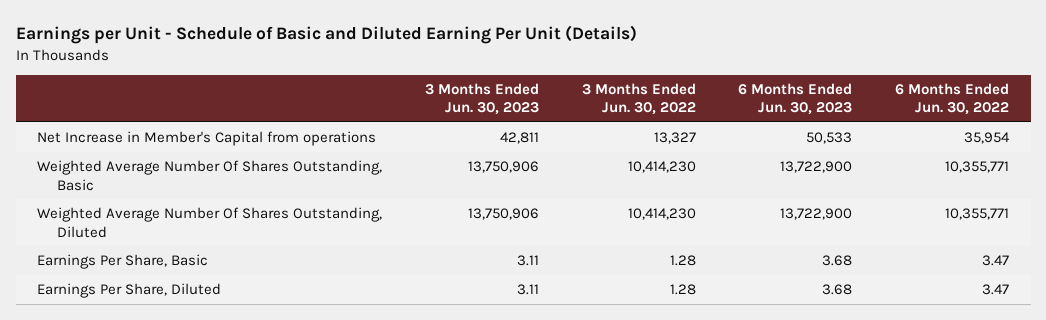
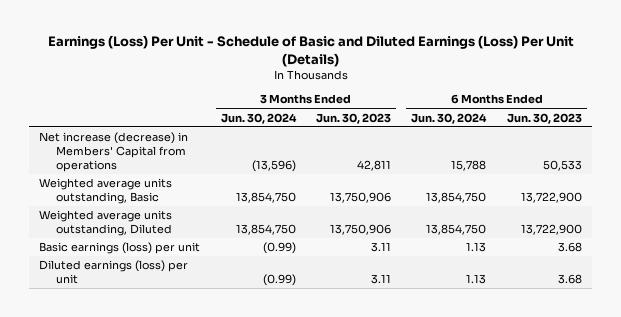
- Earnings per Unit - Schedule of Basic and Diluted Earning Per Unit (Details)
+ Earnings (Loss) Per Unit - Schedule of Basic and Diluted Earnings (Loss) Per Unit (Details)
- | 3 Months Ended Jun. 30, 2023 | 3 Months Ended Jun. 30, 2022 | 6 Months Ended Jun. 30, 2023 | 6 Months Ended Jun. 30, 2022
+ | 3 Months Ended Jun. 30, 2024 | 3 Months Ended Jun. 30, 2023 | 6 Months Ended Jun. 30, 2024 | 6 Months Ended Jun. 30, 2023
- Net Increase in Member's Capital from operations | 42,811 | 13,327 | 50,533 | 35,954
- Weighted Average Number Of Shares Outstanding, Basic | 13,750,906 | 10,414,230 | 13,722,900 | 10,355,771
- Weighted Average Number Of Shares Outstanding, Diluted | 13,750,906 | 10,414,230 | 13,722,900 | 10,355,771
- Earnings Per Share, Basic | 3.11 | 1.28 | 3.68 | 3.47
- Earnings Per Share, Diluted | 3.11 | 1.28 | 3.68 | 3.47
+ Net increase (decrease) in Members' Capital from operations | (13,596) | 42,811 | 15,788 | 50,533
+ Weighted average units outstanding, Basic | 13,854,750 | 13,750,906 | 13,854,750 | 13,722,900
+ Weighted average units outstanding, Diluted | 13,854,750 | 13,750,906 | 13,854,750 | 13,722,900
+ Basic earnings (loss) per unit | (0.99) | 3.11 | 1.13 | 3.68
+ Diluted earnings (loss) per unit | (0.99) | 3.11 | 1.13 | 3.68

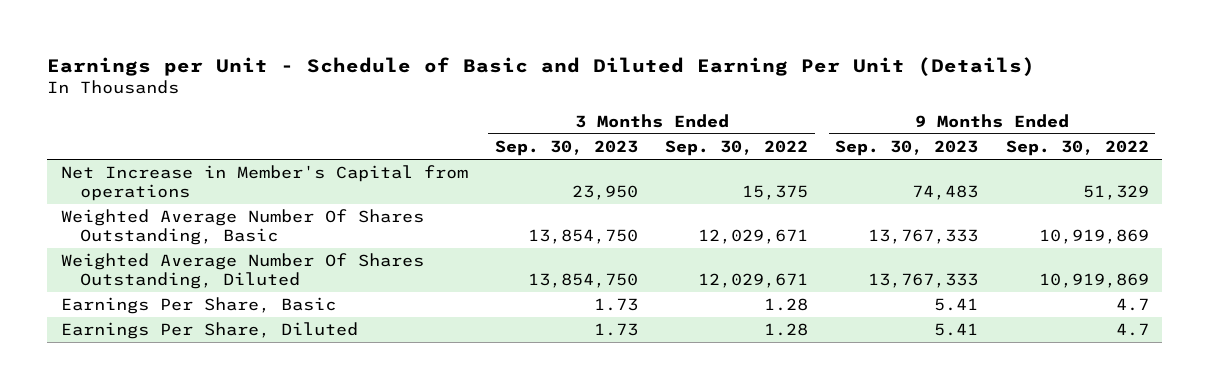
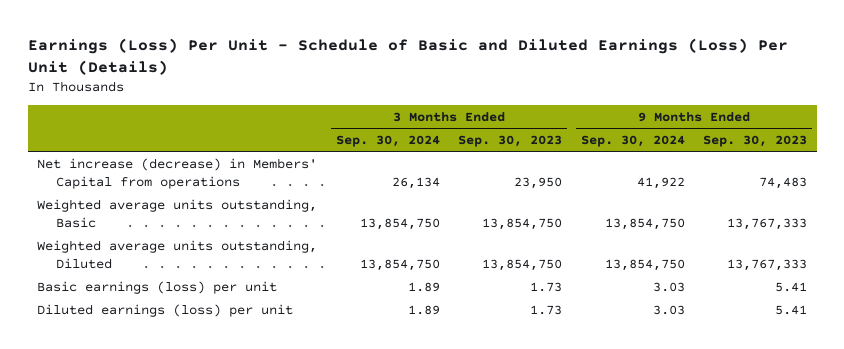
- Earnings per Unit - Schedule of Basic and Diluted Earning Per Unit (Details)
+ Earnings (Loss) Per Unit - Schedule of Basic and Diluted Earnings (Loss) Per Unit (Details)
- | 3 Months Ended Sep. 30, 2023 | 3 Months Ended Sep. 30, 2022 | 9 Months Ended Sep. 30, 2023 | 9 Months Ended Sep. 30, 2022
+ | 3 Months Ended Sep. 30, 2024 | 3 Months Ended Sep. 30, 2023 | 9 Months Ended Sep. 30, 2024 | 9 Months Ended Sep. 30, 2023
- Net Increase in Member's Capital from operations | 23,950 | 15,375 | 74,483 | 51,329
- Weighted Average Number Of Shares Outstanding, Basic | 13,854,750 | 12,029,671 | 13,767,333 | 10,919,869
- Weighted Average Number Of Shares Outstanding, Diluted | 13,854,750 | 12,029,671 | 13,767,333 | 10,919,869
- Earnings Per Share, Basic | 1.73 | 1.28 | 5.41 | 4.7
- Earnings Per Share, Diluted | 1.73 | 1.28 | 5.41 | 4.7
+ Net increase (decrease) in Members' Capital from operations | 26,134 | 23,950 | 41,922 | 74,483
+ Weighted average units outstanding, Basic | 13,854,750 | 13,854,750 | 13,854,750 | 13,767,333
+ Weighted average units outstanding, Diluted | 13,854,750 | 13,854,750 | 13,854,750 | 13,767,333
+ Basic earnings (loss) per unit | 1.89 | 1.73 | 3.03 | 5.41
+ Diluted earnings (loss) per unit | 1.89 | 1.73 | 3.03 | 5.41

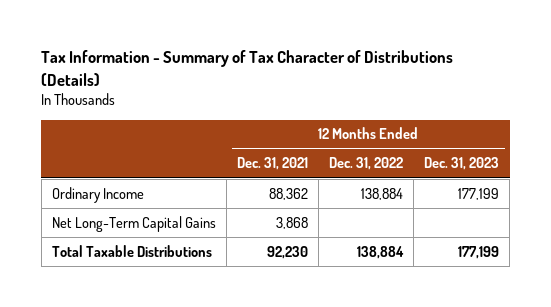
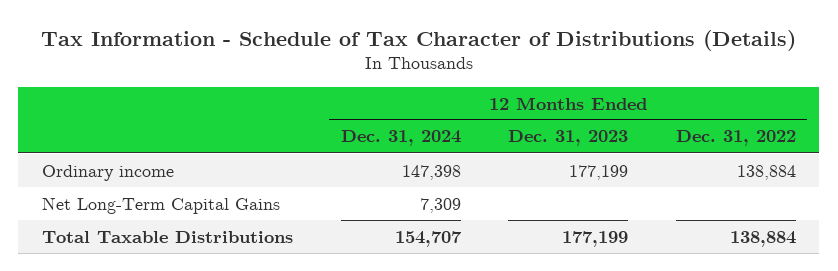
- Tax Information - Summary of Tax Character of Distributions (Details)
+ Tax Information - Schedule of Tax Character of Distributions (Details)
- | 12 Months Ended Dec. 31, 2021 | 12 Months Ended Dec. 31, 2022 | 12 Months Ended Dec. 31, 2023
+ | 12 Months Ended Dec. 31, 2024 | 12 Months Ended Dec. 31, 2023 | 12 Months Ended Dec. 31, 2022
- Ordinary Income | 88,362 | 138,884 | 177,199
+ Ordinary income | 147,398 | 177,199 | 138,884

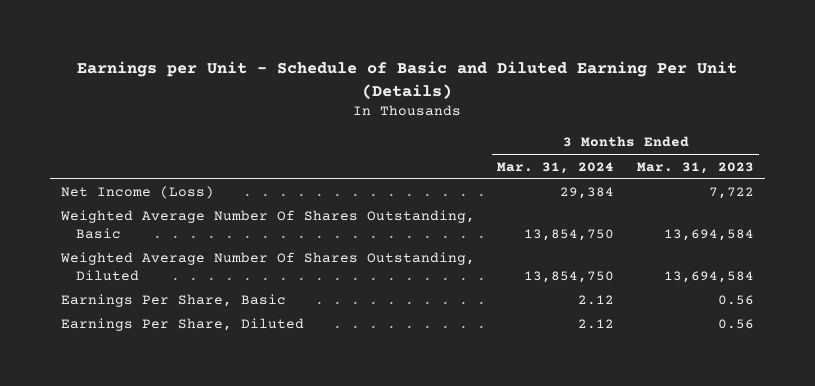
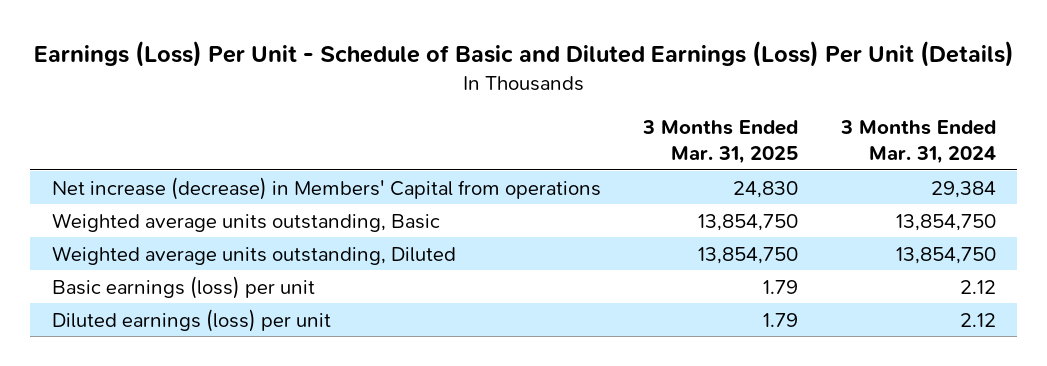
- Earnings per Unit - Schedule of Basic and Diluted Earning Per Unit (Details)
+ Earnings (Loss) Per Unit - Schedule of Basic and Diluted Earnings (Loss) Per Unit (Details)
- | 3 Months Ended Mar. 31, 2024 | 3 Months Ended Mar. 31, 2023
+ | 3 Months Ended Mar. 31, 2025 | 3 Months Ended Mar. 31, 2024
- Net Income (Loss) | 29,384 | 7,722
- Weighted Average Number Of Shares Outstanding, Basic | 13,854,750 | 13,694,584
- Weighted Average Number Of Shares Outstanding, Diluted | 13,854,750 | 13,694,584
- Earnings Per Share, Basic | 2.12 | 0.56
- Earnings Per Share, Diluted | 2.12 | 0.56
+ Net increase (decrease) in Members' Capital from operations | 24,830 | 29,384
+ Weighted average units outstanding, Basic | 13,854,750 | 13,854,750
+ Weighted average units outstanding, Diluted | 13,854,750 | 13,854,750
+ Basic earnings (loss) per unit | 1.79 | 2.12
+ Diluted earnings (loss) per unit | 1.79 | 2.12

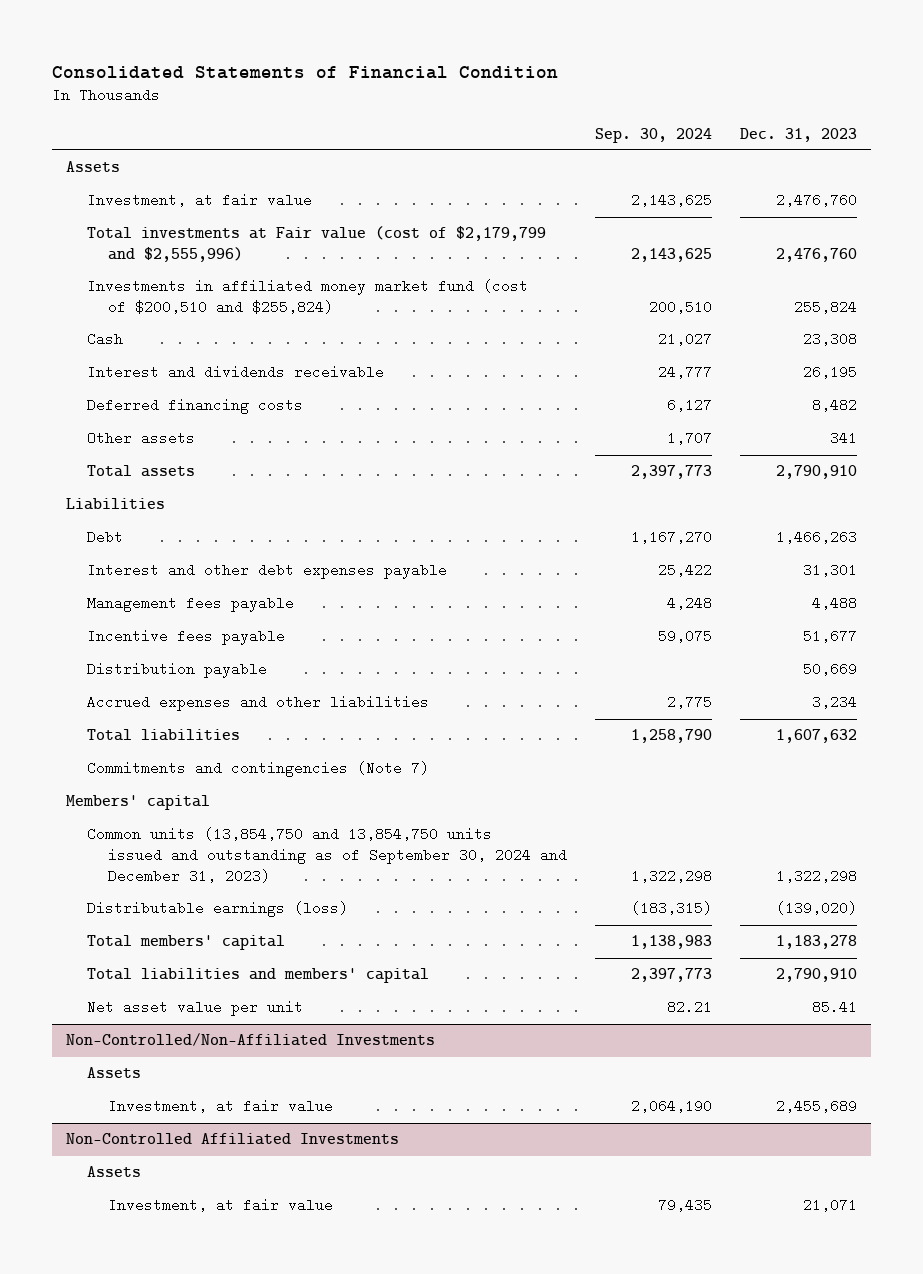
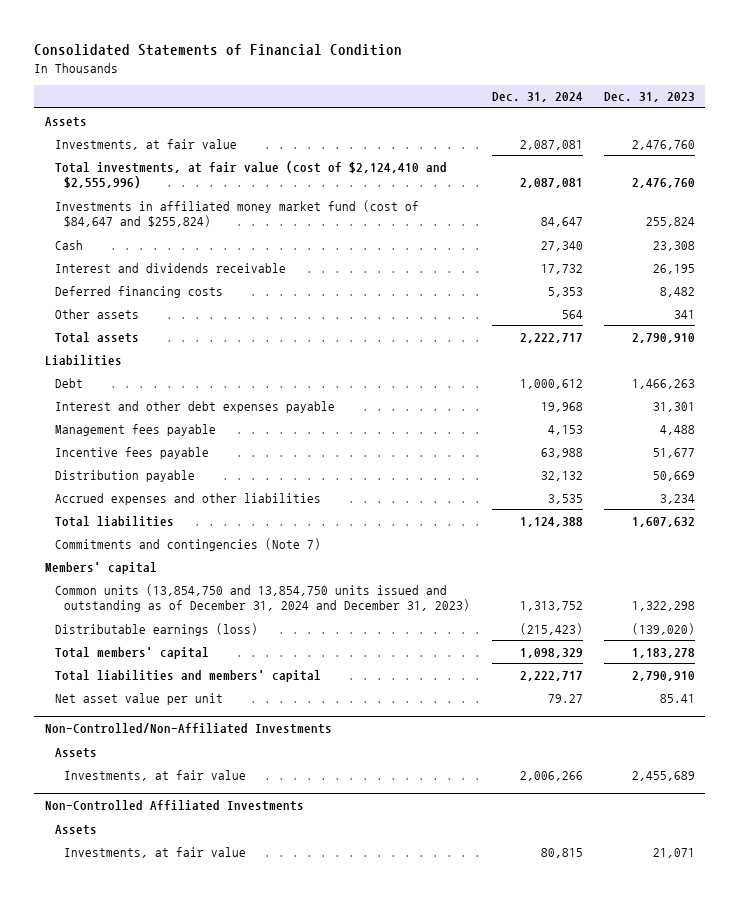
- | Sep. 30, 2024 | Dec. 31, 2023
+ | Dec. 31, 2024 | Dec. 31, 2023
- Investment, at fair value | 2,143,625 | 2,476,760
- Total investments at Fair value (cost of $2,179,799 and $2,555,996) | 2,143,625 | 2,476,760
- Investments in affiliated money market fund (cost of $200,510 and $255,824) | 200,510 | 255,824
+ Investments, at fair value | 2,087,081 | 2,476,760
+ Total investments, at fair value (cost of $2,124,410 and $2,555,996) | 2,087,081 | 2,476,760
+ Investments in affiliated money market fund (cost of $84,647 and $255,824) | 84,647 | 255,824
- Common units (13,854,750 and 13,854,750 units issued and outstanding as of September 30, 2024 and December 31, 2023) | 1,322,298 | 1,322,298
+ Common units (13,854,750 and 13,854,750 units issued and outstanding as of December 31, 2024 and December 31, 2023) | 1,313,752 | 1,322,298
@ Non-Controlled/Non-Affiliated Investments
- Investment, at fair value | 2,064,190 | 2,455,689
+ Investments, at fair value | 2,006,266 | 2,455,689
@ Non-Controlled Affiliated Investments
- Investment, at fair value | 79,435 | 21,071
+ Investments, at fair value | 80,815 | 21,071

